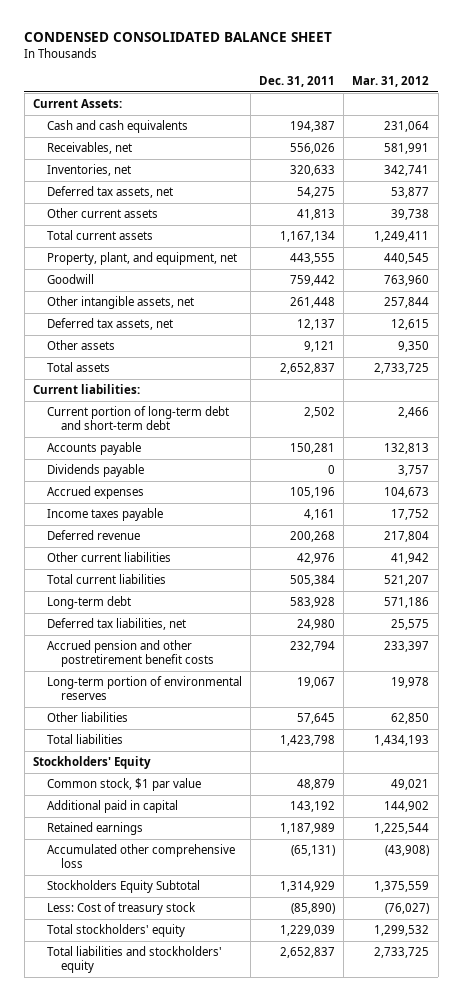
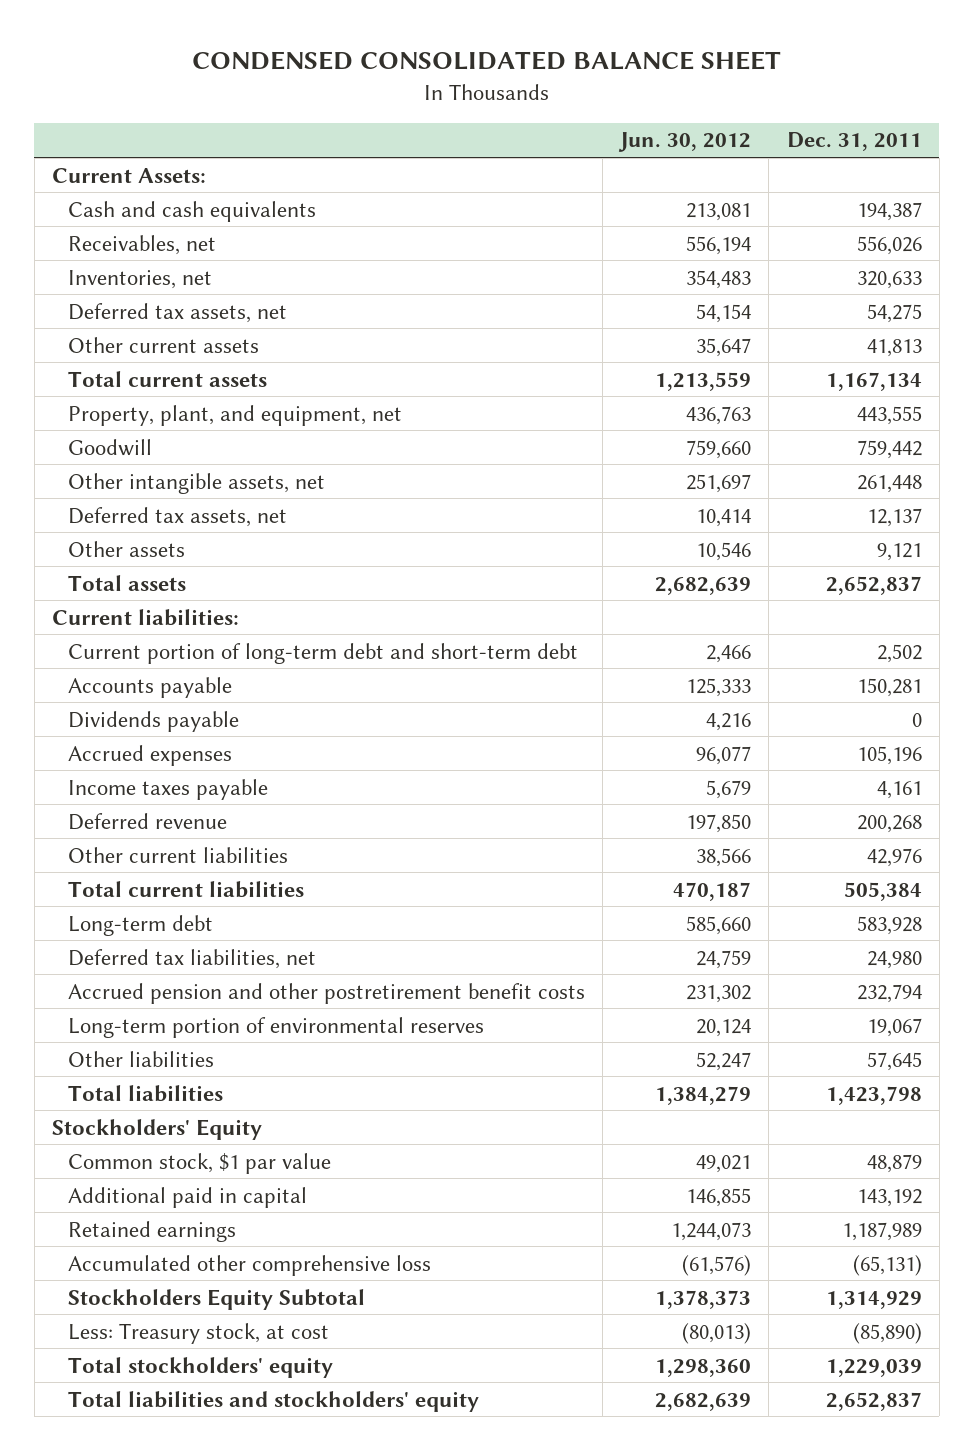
- | Dec. 31, 2011 | Mar. 31, 2012
+ | Jun. 30, 2012 | Dec. 31, 2011
- Less: Cost of treasury stock | (85,890) | (76,027)
+ Less: Treasury stock, at cost | (80,013) | (85,890)

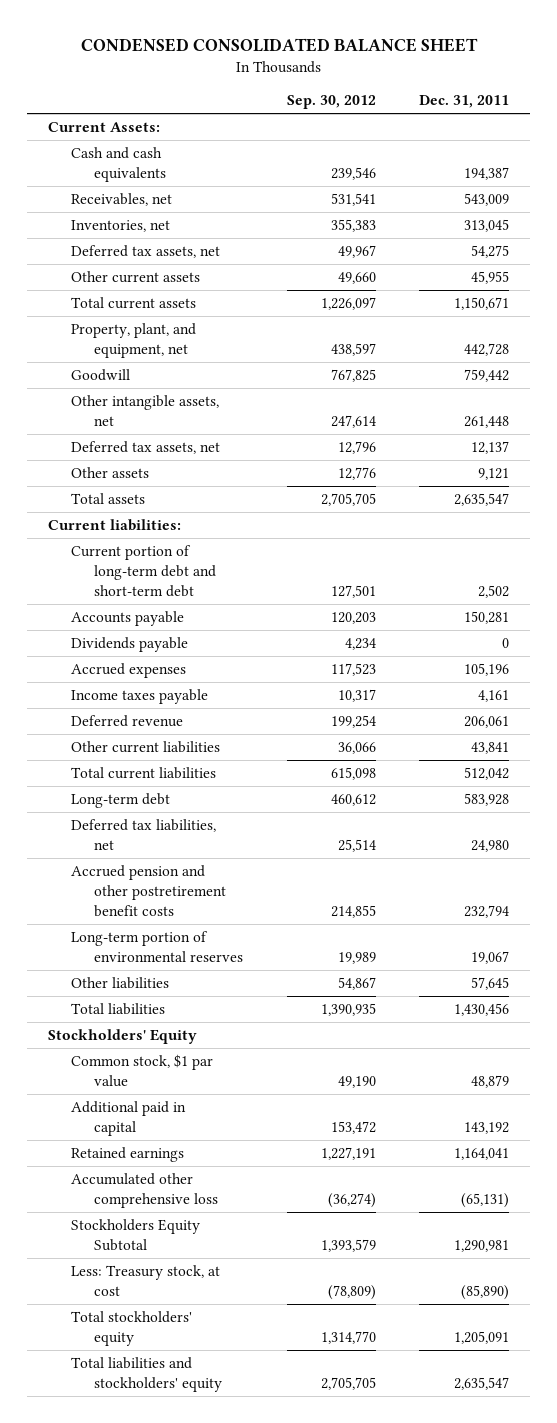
- | Jun. 30, 2012 | Dec. 31, 2011
+ | Sep. 30, 2012 | Dec. 31, 2011
- Receivables, net | 556,194 | 556,026
- Inventories, net | 354,483 | 320,633
+ Receivables, net | 531,541 | 543,009
+ Inventories, net | 355,383 | 313,045
- Other current assets | 35,647 | 41,813
- Total current assets | 1,213,559 | 1,167,134
- Property, plant, and equipment, net | 436,763 | 443,555
+ Other current assets | 49,660 | 45,955
+ Total current assets | 1,226,097 | 1,150,671
+ Property, plant, and equipment, net | 438,597 | 442,728
- Total assets | 2,682,639 | 2,652,837
+ Total assets | 2,705,705 | 2,635,547
- Deferred revenue | 197,850 | 200,268
- Other current liabilities | 38,566 | 42,976
- Total current liabilities | 470,187 | 505,384
+ Deferred revenue | 199,254 | 206,061
+ Other current liabilities | 36,066 | 43,841
+ Total current liabilities | 615,098 | 512,042
- Total liabilities | 1,384,279 | 1,423,798
+ Total liabilities | 1,390,935 | 1,430,456
- Retained earnings | 1,244,073 | 1,187,989
+ Retained earnings | 1,227,191 | 1,164,041
- Stockholders Equity Subtotal | 1,378,373 | 1,314,929
+ Stockholders Equity Subtotal | 1,393,579 | 1,290,981
- Total stockholders' equity | 1,298,360 | 1,229,039
- Total liabilities and stockholders' equity | 2,682,639 | 2,652,837
+ Total stockholders' equity | 1,314,770 | 1,205,091
+ Total liabilities and stockholders' equity | 2,705,705 | 2,635,547

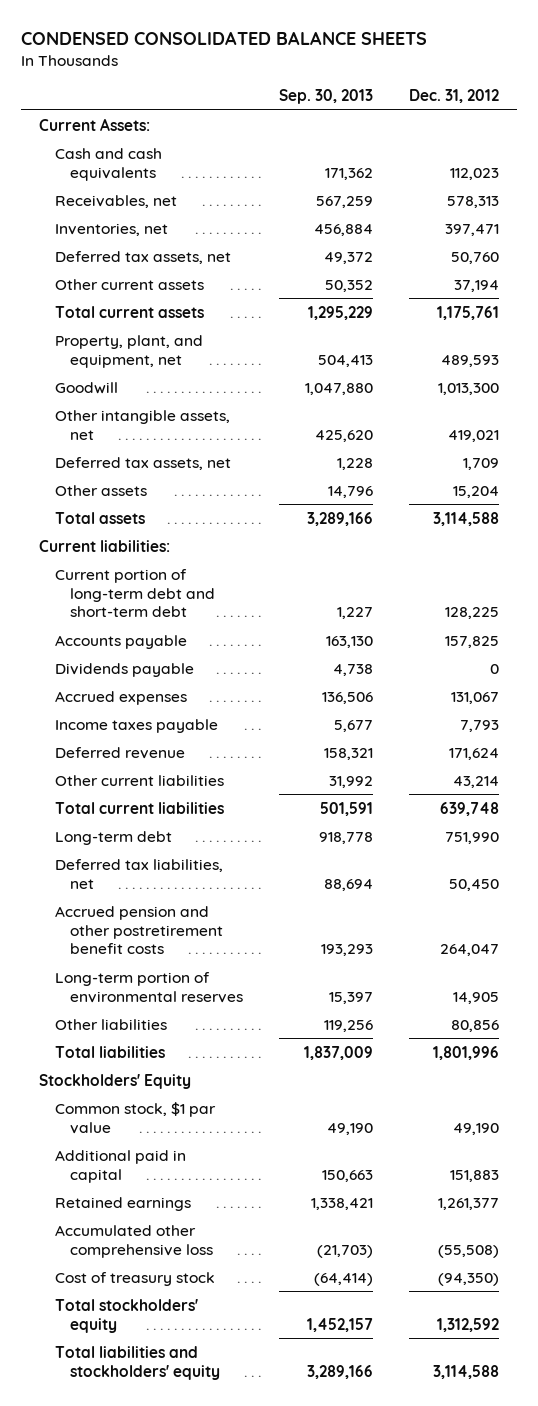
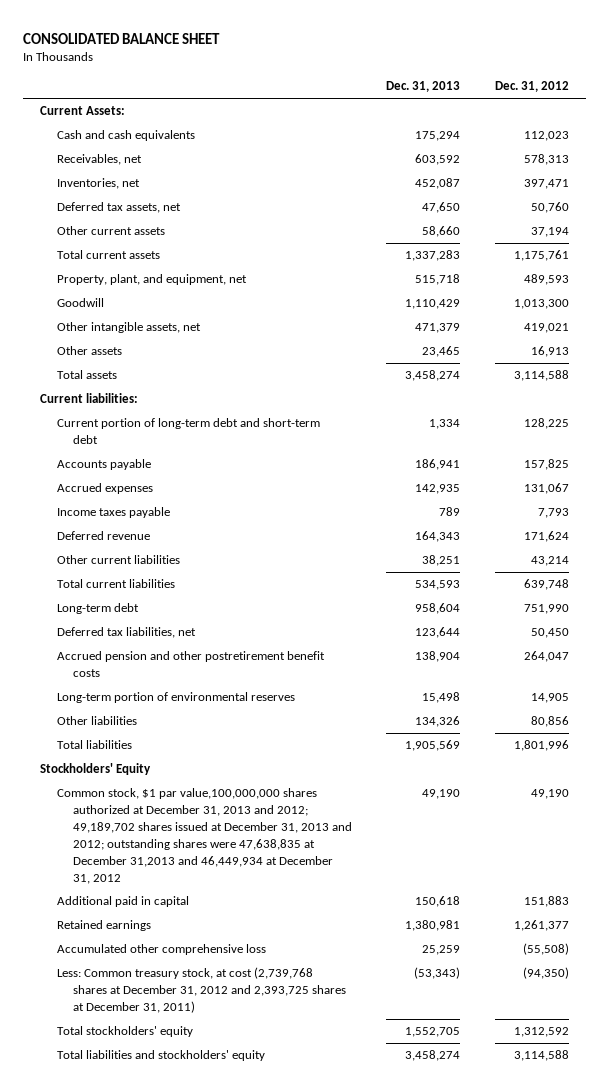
- CONDENSED CONSOLIDATED BALANCE SHEETS
+ CONSOLIDATED BALANCE SHEET
- | Sep. 30, 2013 | Dec. 31, 2012
+ | Dec. 31, 2013 | Dec. 31, 2012
- Deferred tax assets, net | 1,228 | 1,709
- Other assets | 14,796 | 15,204
+ Other assets | 23,465 | 16,913
- Dividends payable | 4,738 | 0
- Common stock, $1 par value | 49,190 | 49,190
+ Common stock, $1 par value,100,000,000 shares authorized at December 31, 2013 and 2012; 49,189,702 shares issued at December 31, 2013 and 2012; outstanding shares were 47,638,835 at December 31,2013 and 46,449,934 at December 31, 2012 | 49,190 | 49,190
- Cost of treasury stock | (64,414) | (94,350)
+ Less: Common treasury stock, at cost (2,739,768 shares at December 31, 2012 and 2,393,725 shares at December 31, 2011) | (53,343) | (94,350)

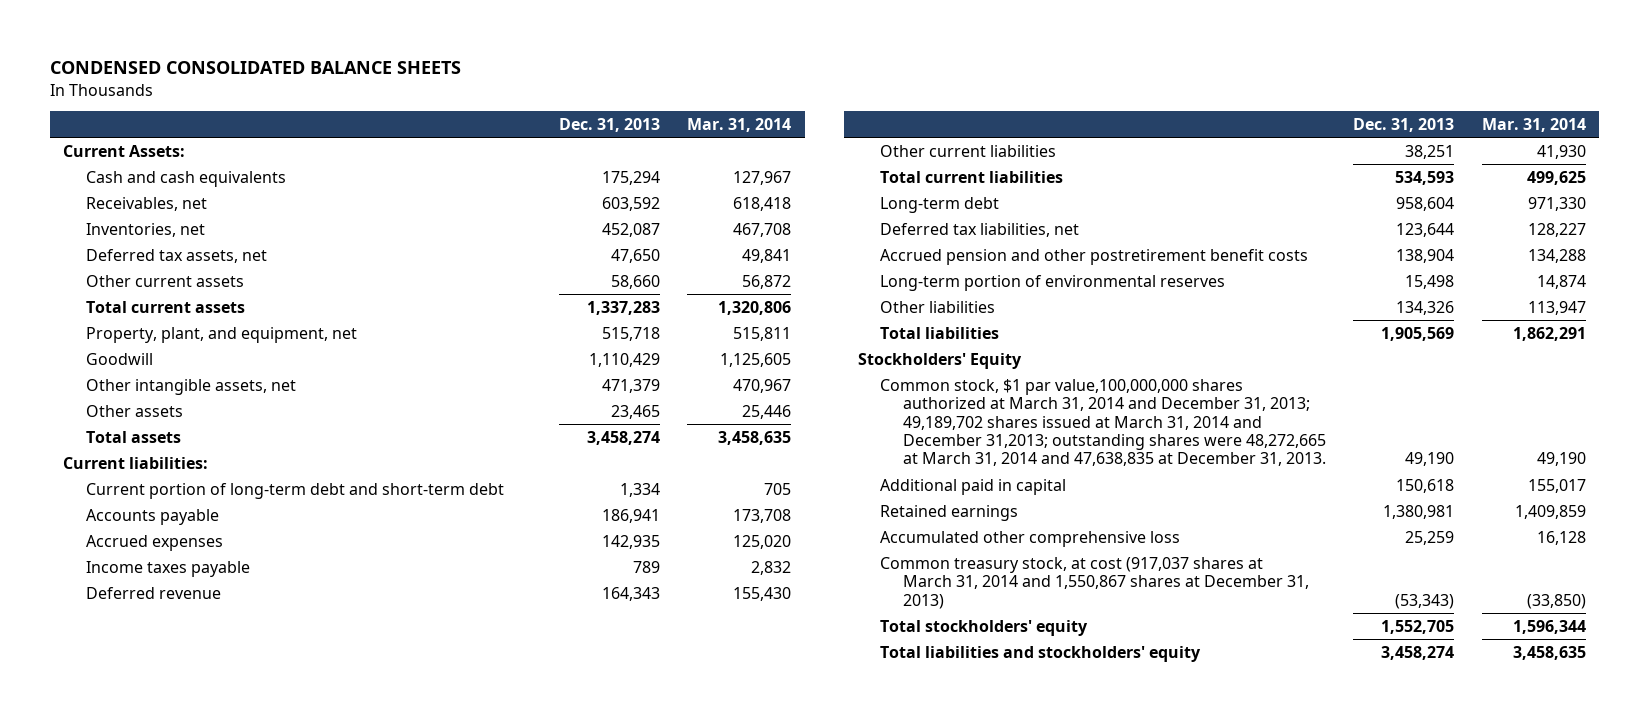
- CONSOLIDATED BALANCE SHEET
+ CONDENSED CONSOLIDATED BALANCE SHEETS
- | Dec. 31, 2013 | Dec. 31, 2012
+ | Dec. 31, 2013 | Mar. 31, 2014
- Common stock, $1 par value,100,000,000 shares authorized at December 31, 2013 and 2012; 49,189,702 shares issued at December 31, 2013 and 2012; outstanding shares were 47,638,835 at December 31,2013 and 46,449,934 at December 31, 2012 | 49,190 | 49,190
+ Common stock, $1 par value,100,000,000 shares authorized at March 31, 2014 and December 31, 2013; 49,189,702 shares issued at March 31, 2014 and December 31,2013; outstanding shares were 48,272,665 at March 31, 2014 and 47,638,835 at December 31, 2013. | 49,190 | 49,190
- Less: Common treasury stock, at cost (2,739,768 shares at December 31, 2012 and 2,393,725 shares at December 31, 2011) | (53,343) | (94,350)
+ Common treasury stock, at cost (917,037 shares at March 31, 2014 and 1,550,867 shares at December 31, 2013) | (53,343) | (33,850)

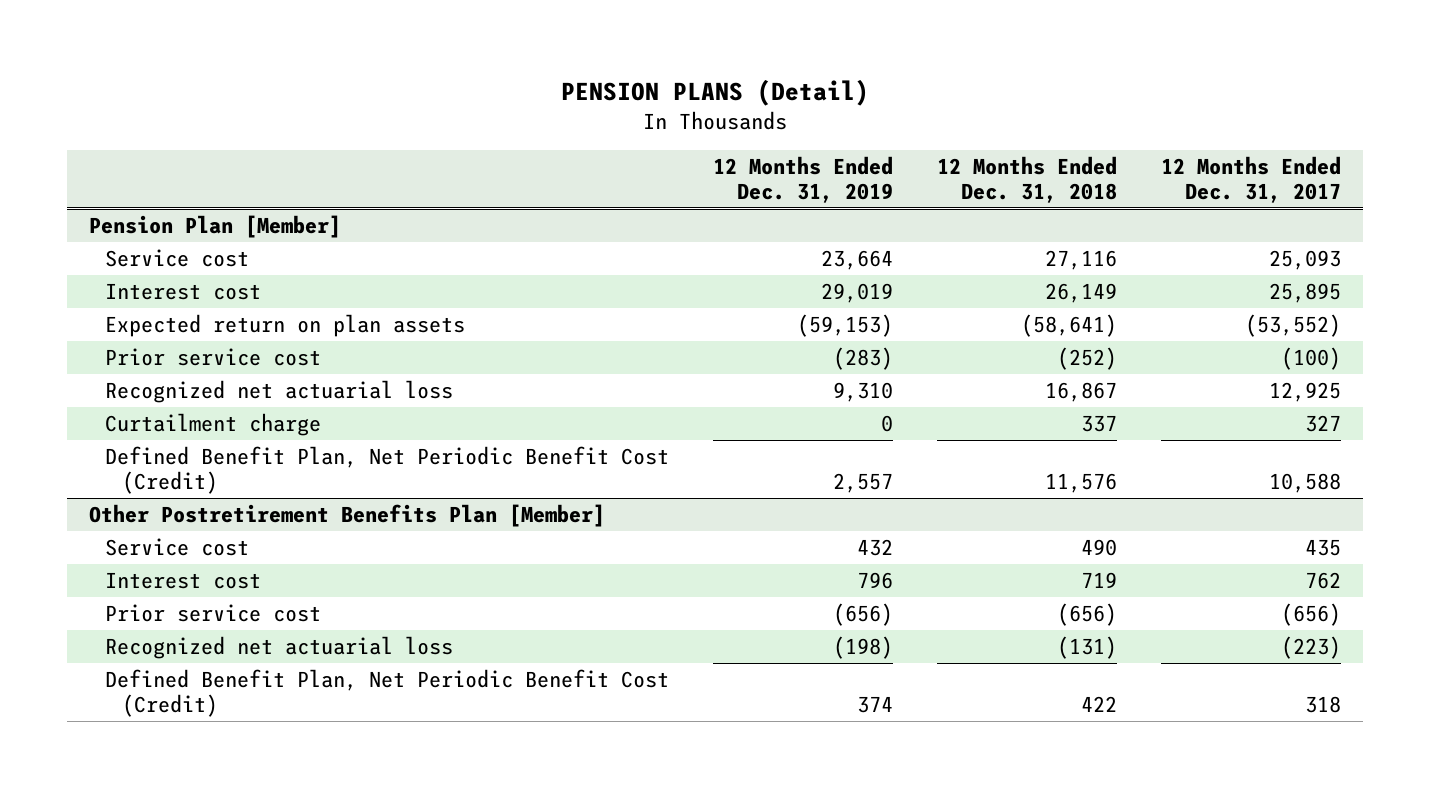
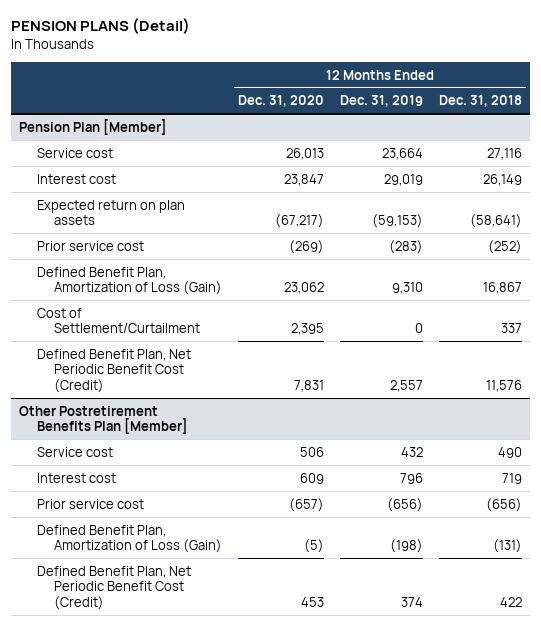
- | 12 Months Ended Dec. 31, 2019 | 12 Months Ended Dec. 31, 2018 | 12 Months Ended Dec. 31, 2017
+ | 12 Months Ended Dec. 31, 2020 | 12 Months Ended Dec. 31, 2019 | 12 Months Ended Dec. 31, 2018
@ Pension Plan [Member]
- Recognized net actuarial loss | 9,310 | 16,867 | 12,925
- Curtailment charge | 0 | 337 | 327
+ Defined Benefit Plan, Amortization of Loss (Gain) | 23,062 | 9,310 | 16,867
+ Cost of Settlement/Curtailment | 2,395 | 0 | 337
@ Other Postretirement Benefits Plan [Member]
- Recognized net actuarial loss | (198) | (131) | (223)
+ Defined Benefit Plan, Amortization of Loss (Gain) | (5) | (198) | (131)

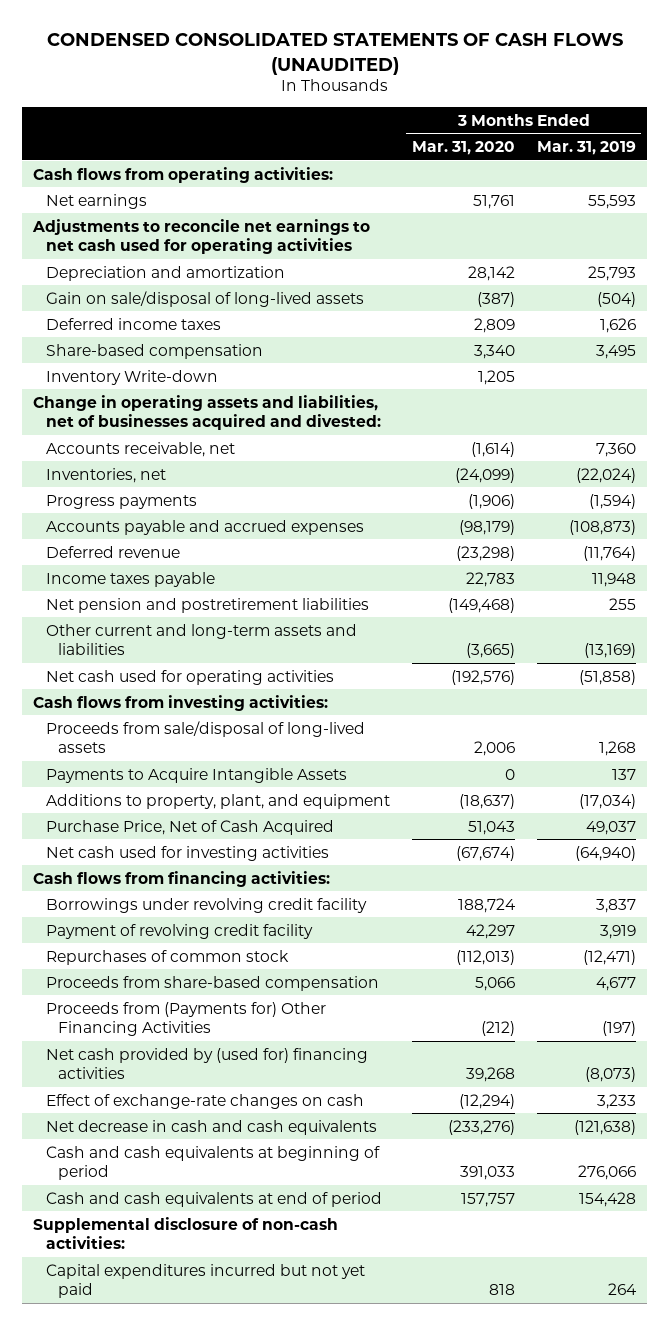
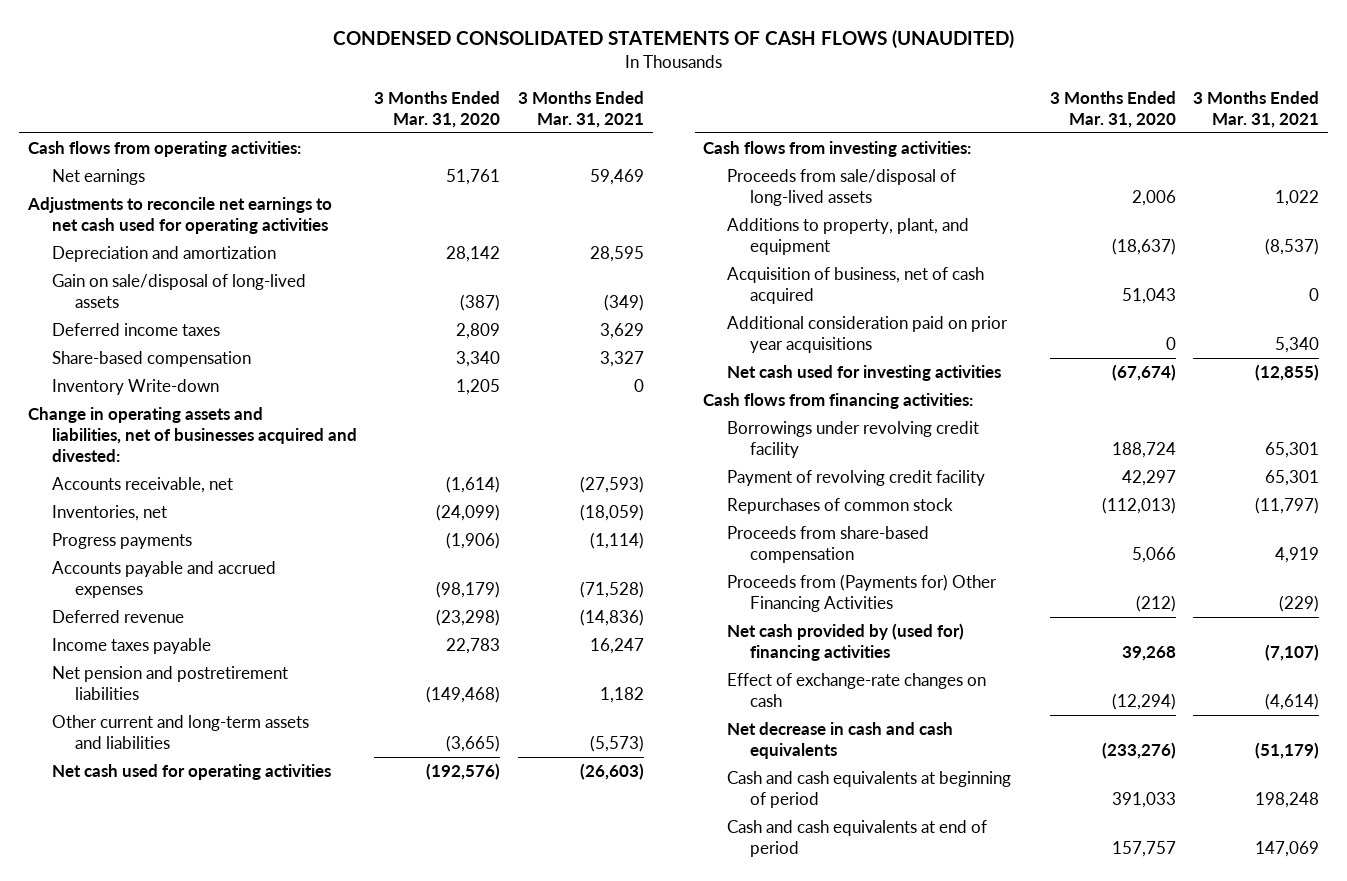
- | 3 Months Ended Mar. 31, 2020 | 3 Months Ended Mar. 31, 2019
+ | 3 Months Ended Mar. 31, 2020 | 3 Months Ended Mar. 31, 2021
- Payments to Acquire Intangible Assets | 0 | 137
- Purchase Price, Net of Cash Acquired | 51,043 | 49,037
+ Acquisition of business, net of cash acquired | 51,043 | 0
+ Additional consideration paid on prior year acquisitions | 0 | 5,340
- Supplemental disclosure of non-cash activities:
- Capital expenditures incurred but not yet paid | 818 | 264

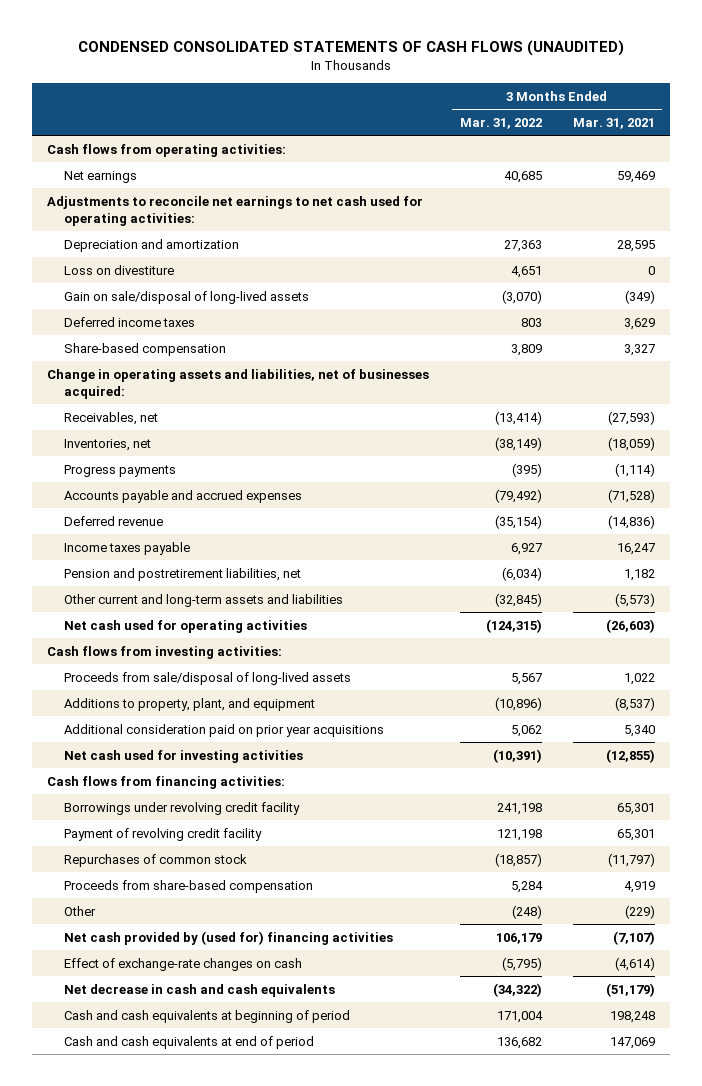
- | 3 Months Ended Mar. 31, 2020 | 3 Months Ended Mar. 31, 2021
+ | 3 Months Ended Mar. 31, 2022 | 3 Months Ended Mar. 31, 2021
- Adjustments to reconcile net earnings to net cash used for operating activities
+ Adjustments to reconcile net earnings to net cash used for operating activities:
+ Loss on divestiture | 4,651 | 0
- Inventory Write-down | 1,205 | 0
- Change in operating assets and liabilities, net of businesses acquired and divested:
- Accounts receivable, net | (1,614) | (27,593)
+ Change in operating assets and liabilities, net of businesses acquired:
+ Receivables, net | (13,414) | (27,593)
- Net pension and postretirement liabilities | (149,468) | 1,182
+ Pension and postretirement liabilities, net | (6,034) | 1,182
- Acquisition of business, net of cash acquired | 51,043 | 0
- Proceeds from (Payments for) Other Financing Activities | (212) | (229)
+ Other | (248) | (229)

